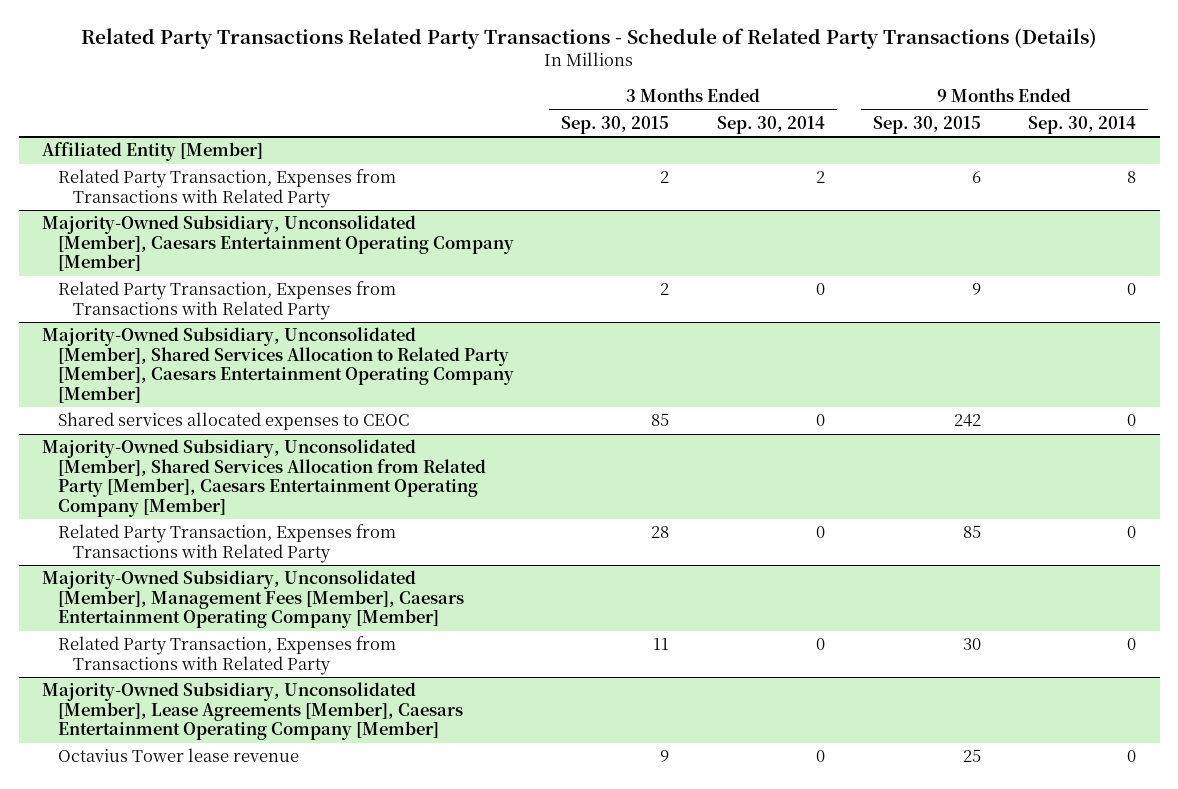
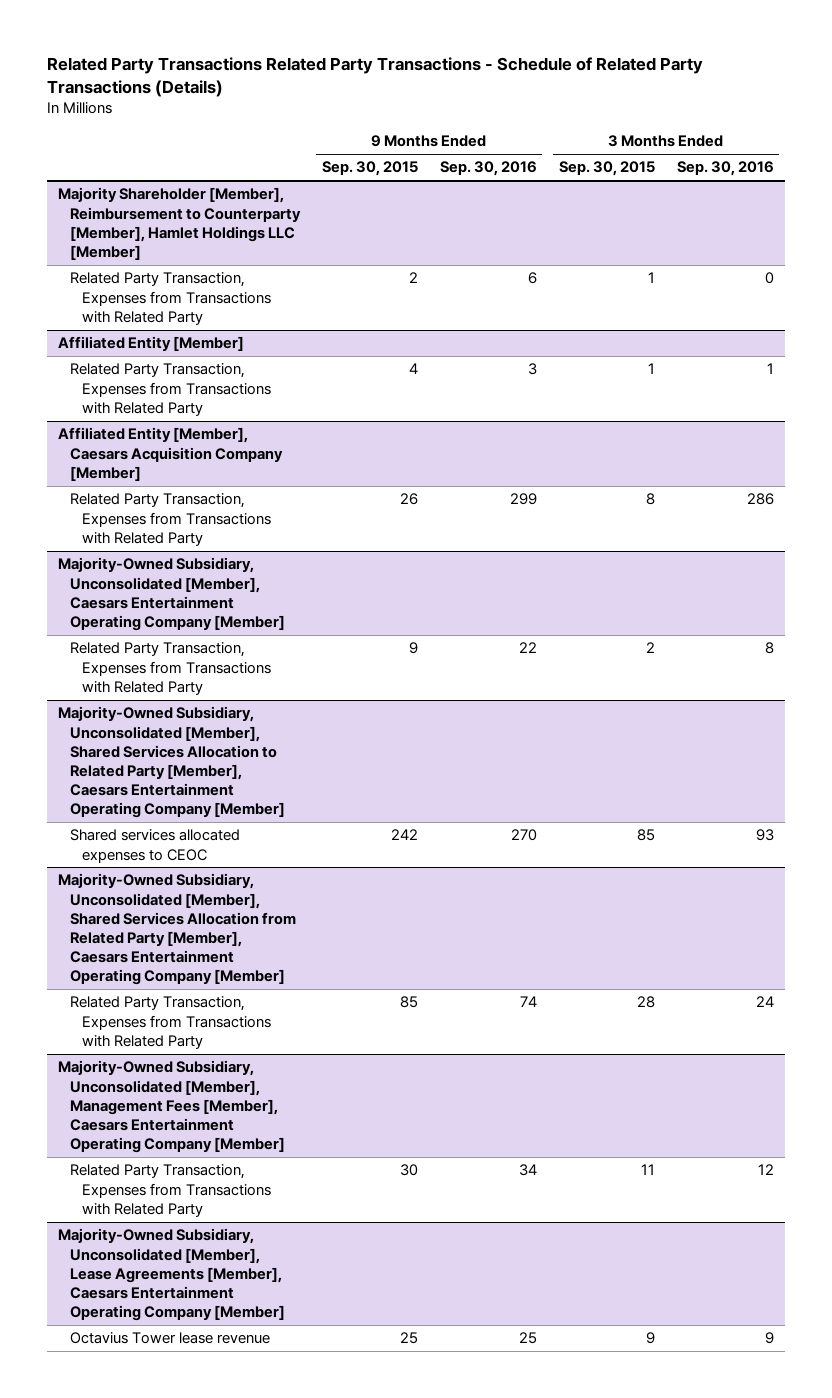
- | 3 Months Ended Sep. 30, 2015 | 3 Months Ended Sep. 30, 2014 | 9 Months Ended Sep. 30, 2015 | 9 Months Ended Sep. 30, 2014
+ | 9 Months Ended Sep. 30, 2015 | 9 Months Ended Sep. 30, 2016 | 3 Months Ended Sep. 30, 2015 | 3 Months Ended Sep. 30, 2016
+ Majority Shareholder [Member], Reimbursement to Counterparty [Member], Hamlet Holdings LLC [Member]
+ Related Party Transaction, Expenses from Transactions with Related Party | 2 | 6 | 1 | 0
@ Affiliated Entity [Member]
- Related Party Transaction, Expenses from Transactions with Related Party | 2 | 2 | 6 | 8
+ Related Party Transaction, Expenses from Transactions with Related Party | 4 | 3 | 1 | 1
+ Affiliated Entity [Member], Caesars Acquisition Company [Member]
+ Related Party Transaction, Expenses from Transactions with Related Party | 26 | 299 | 8 | 286

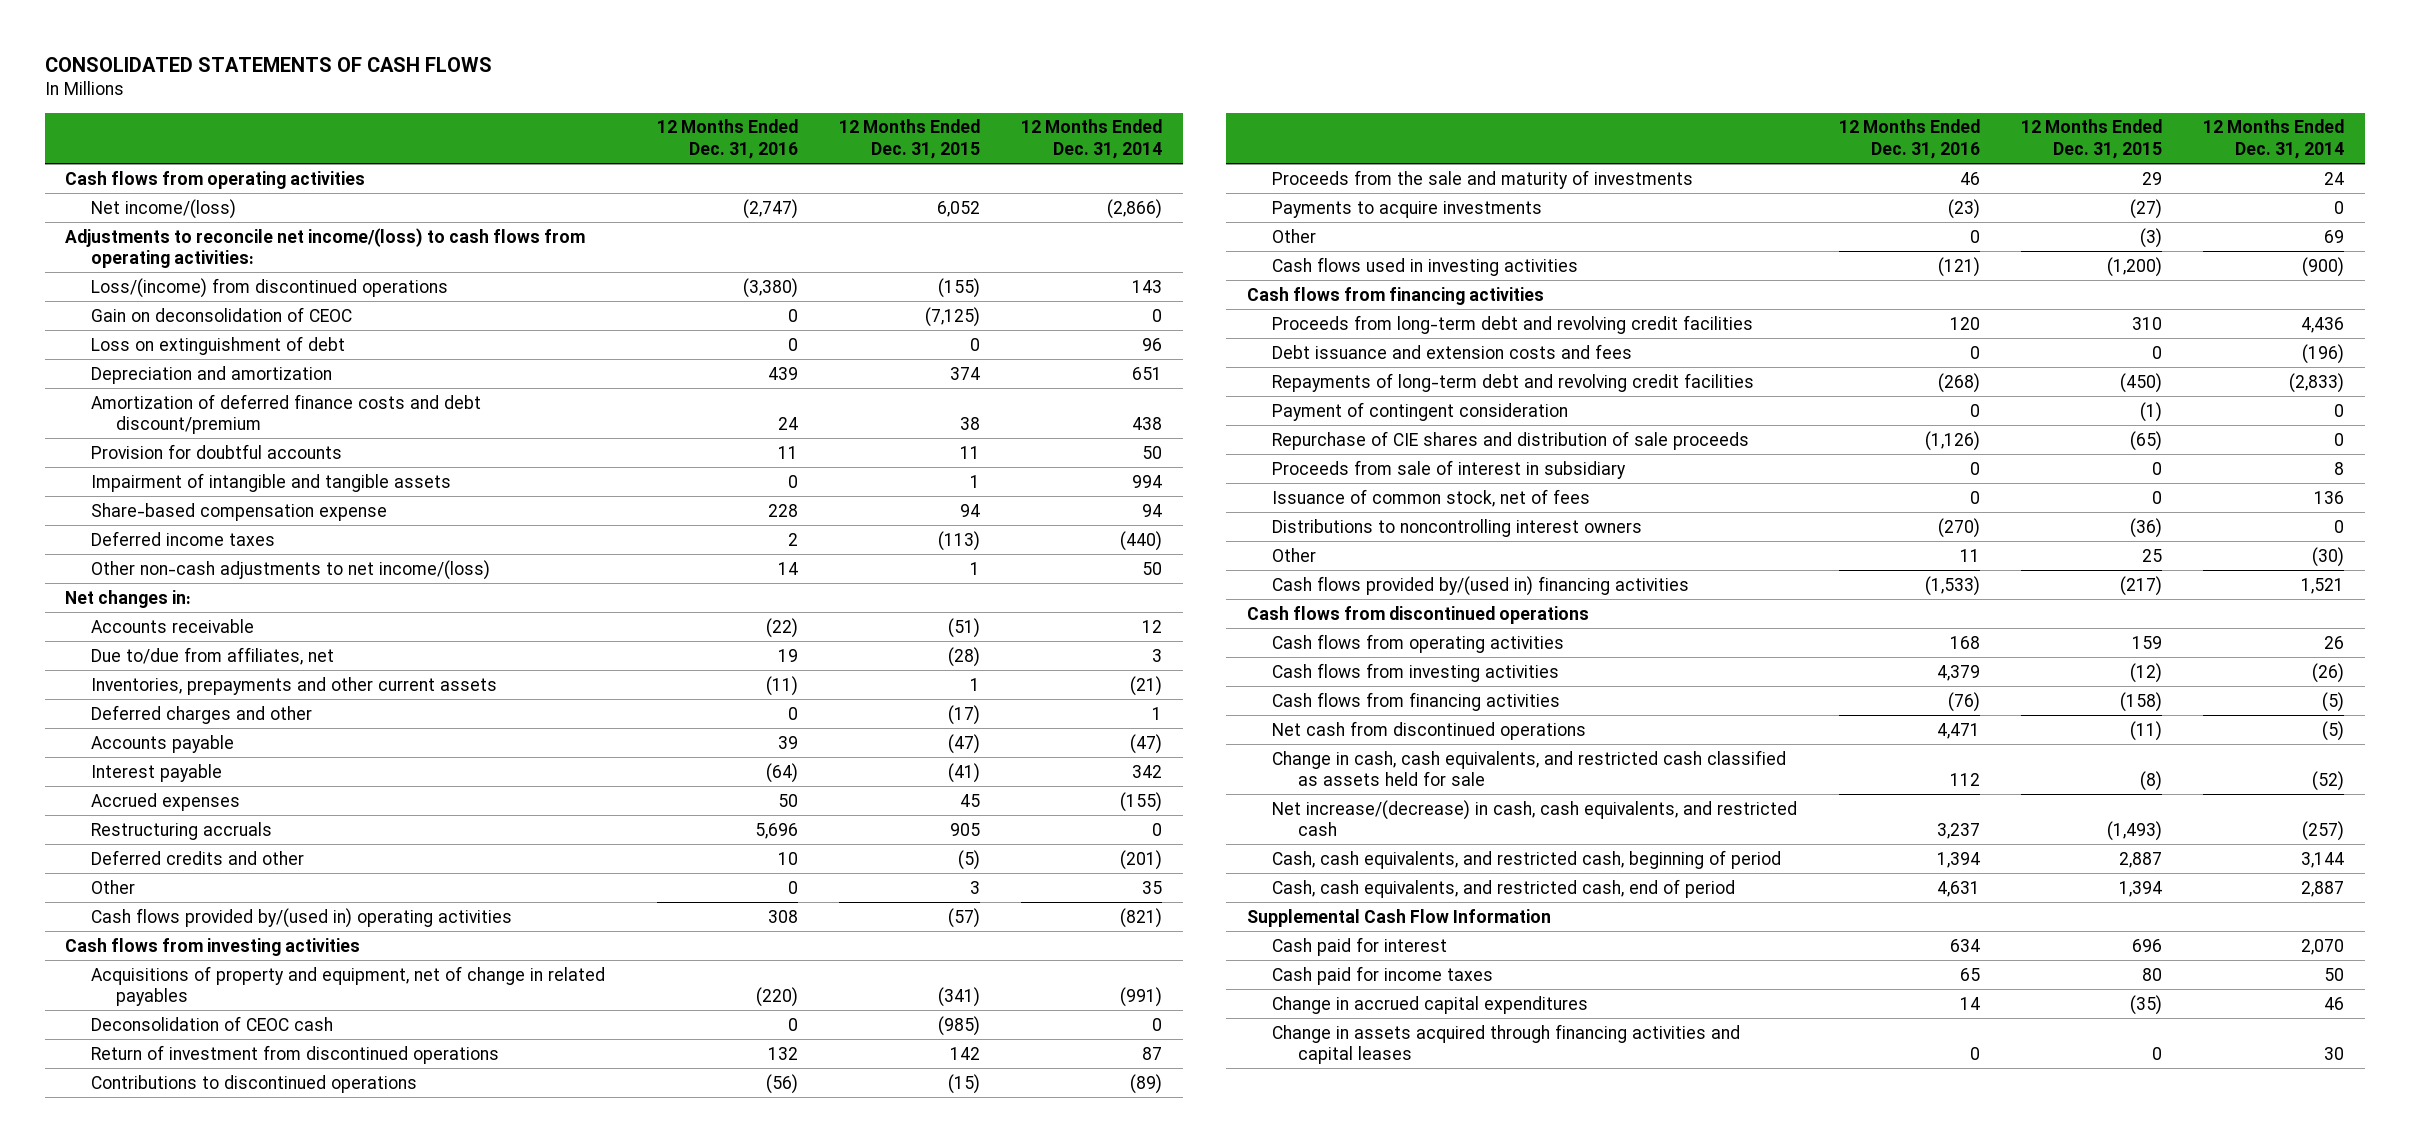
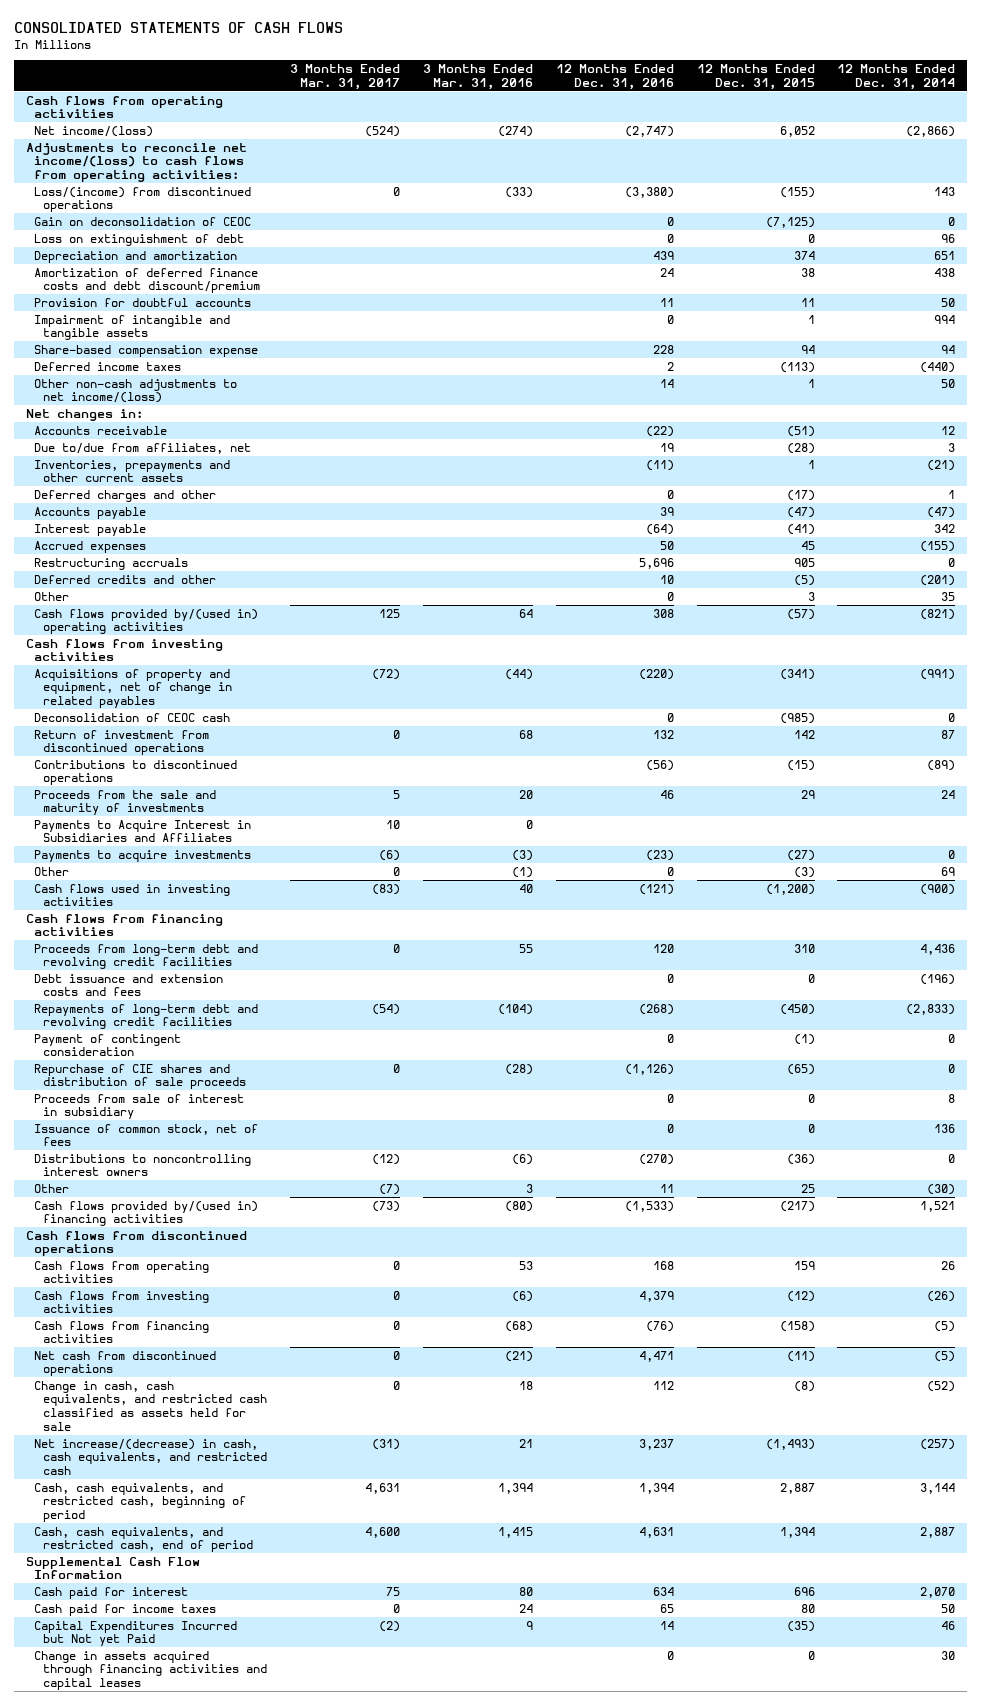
- | 12 Months Ended Dec. 31, 2016 | 12 Months Ended Dec. 31, 2015 | 12 Months Ended Dec. 31, 2014
+ | 3 Months Ended Mar. 31, 2017 | 3 Months Ended Mar. 31, 2016 | 12 Months Ended Dec. 31, 2016 | 12 Months Ended Dec. 31, 2015 | 12 Months Ended Dec. 31, 2014
+ Payments to Acquire Interest in Subsidiaries and Affiliates | 10 | 0 | | |
- Change in accrued capital expenditures | 14 | (35) | 46
+ Capital Expenditures Incurred but Not yet Paid | (2) | 9 | 14 | (35) | 46

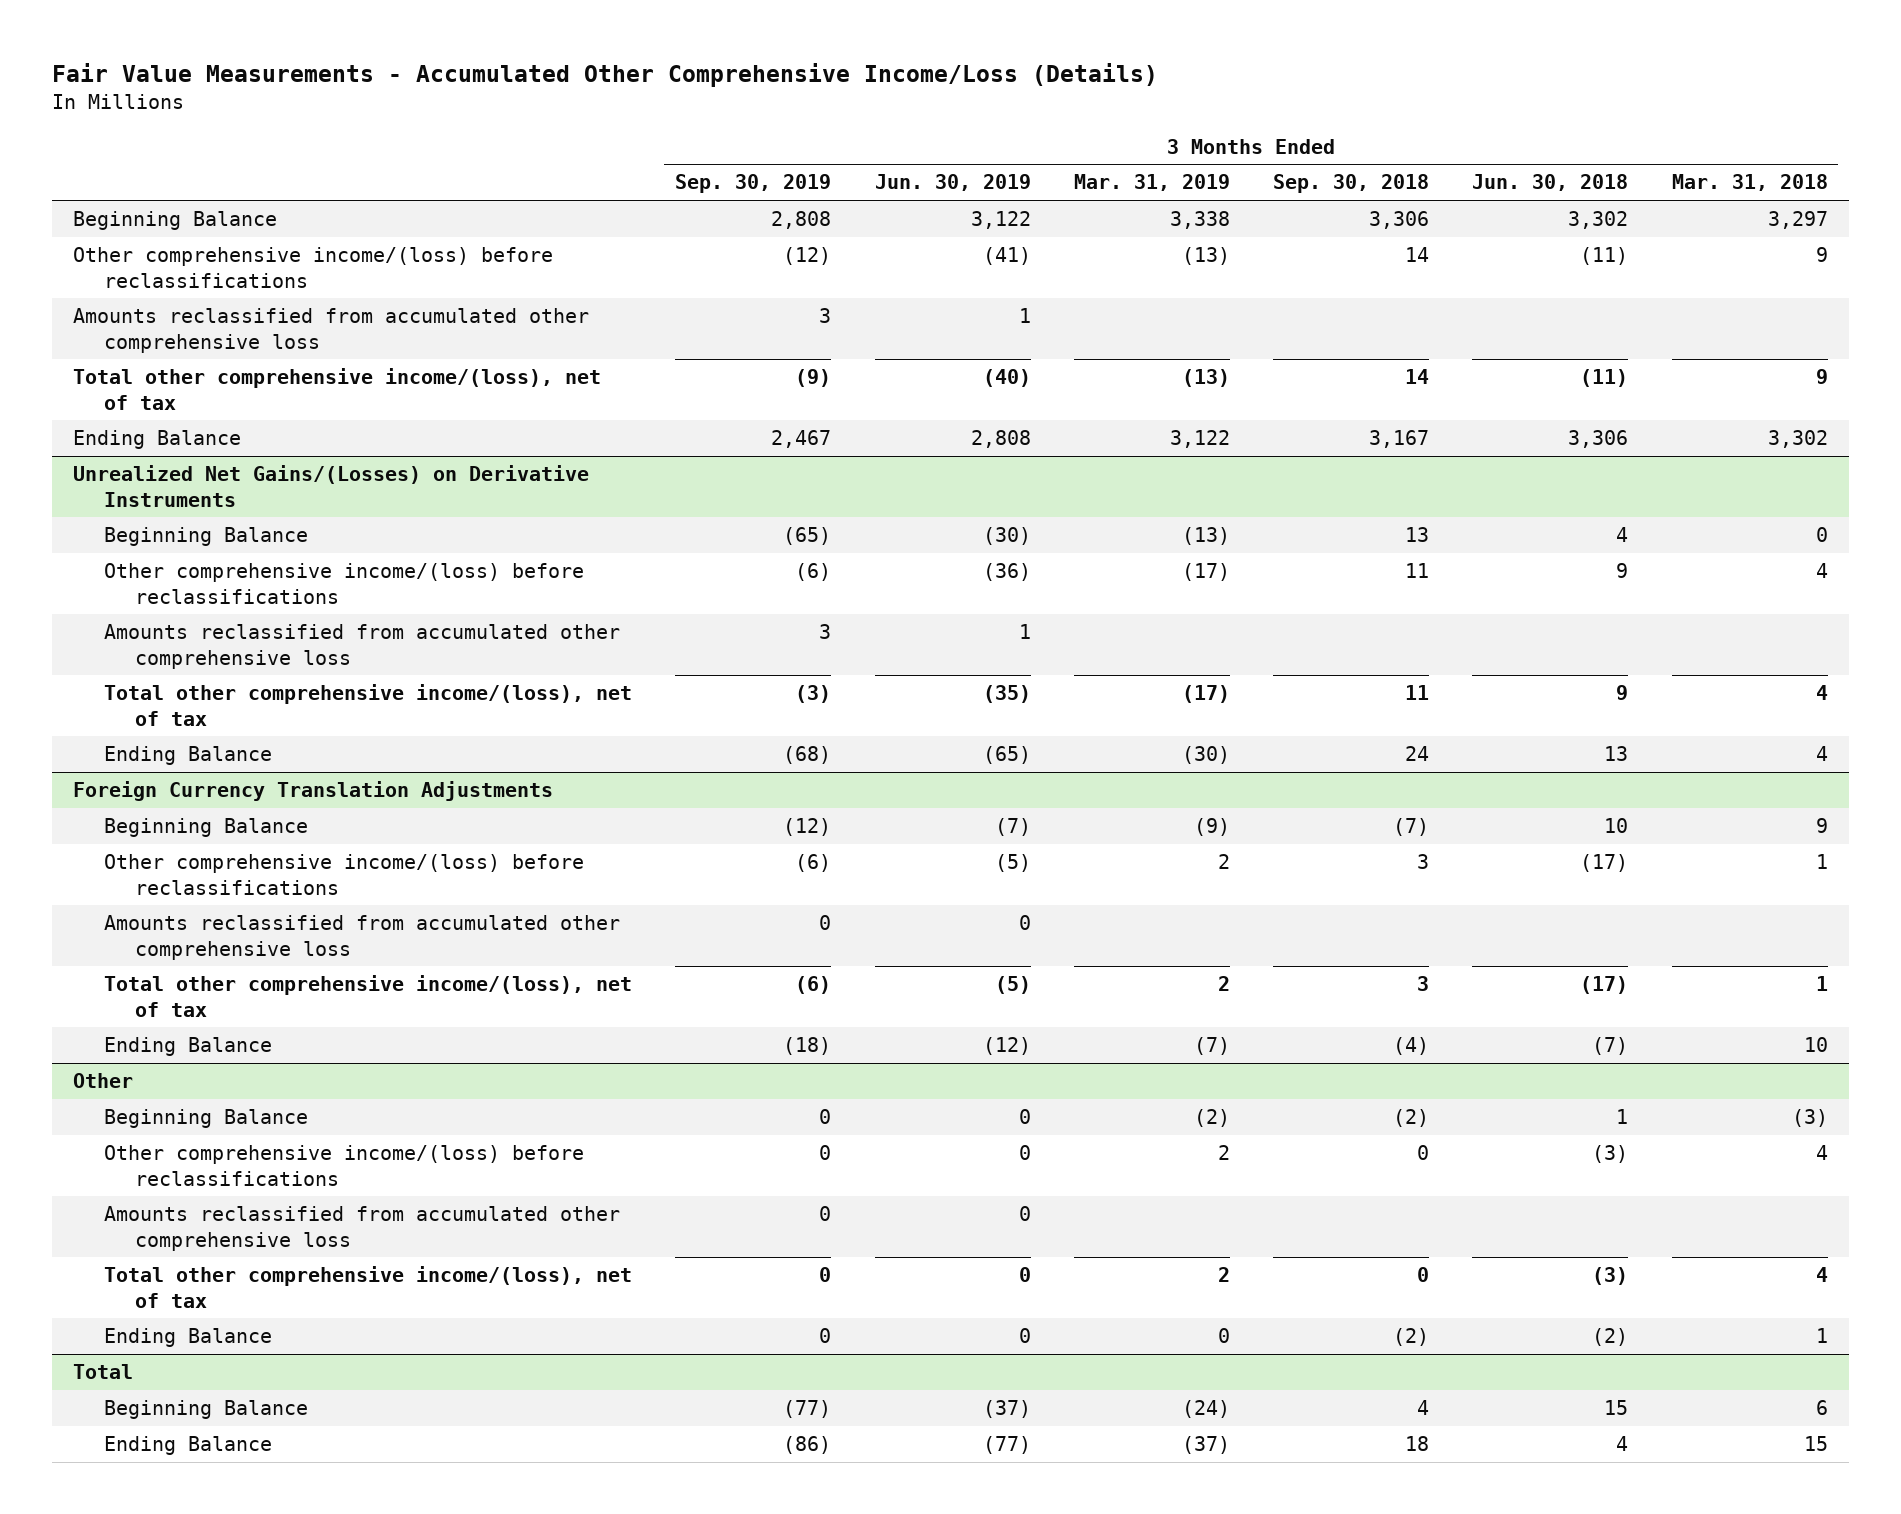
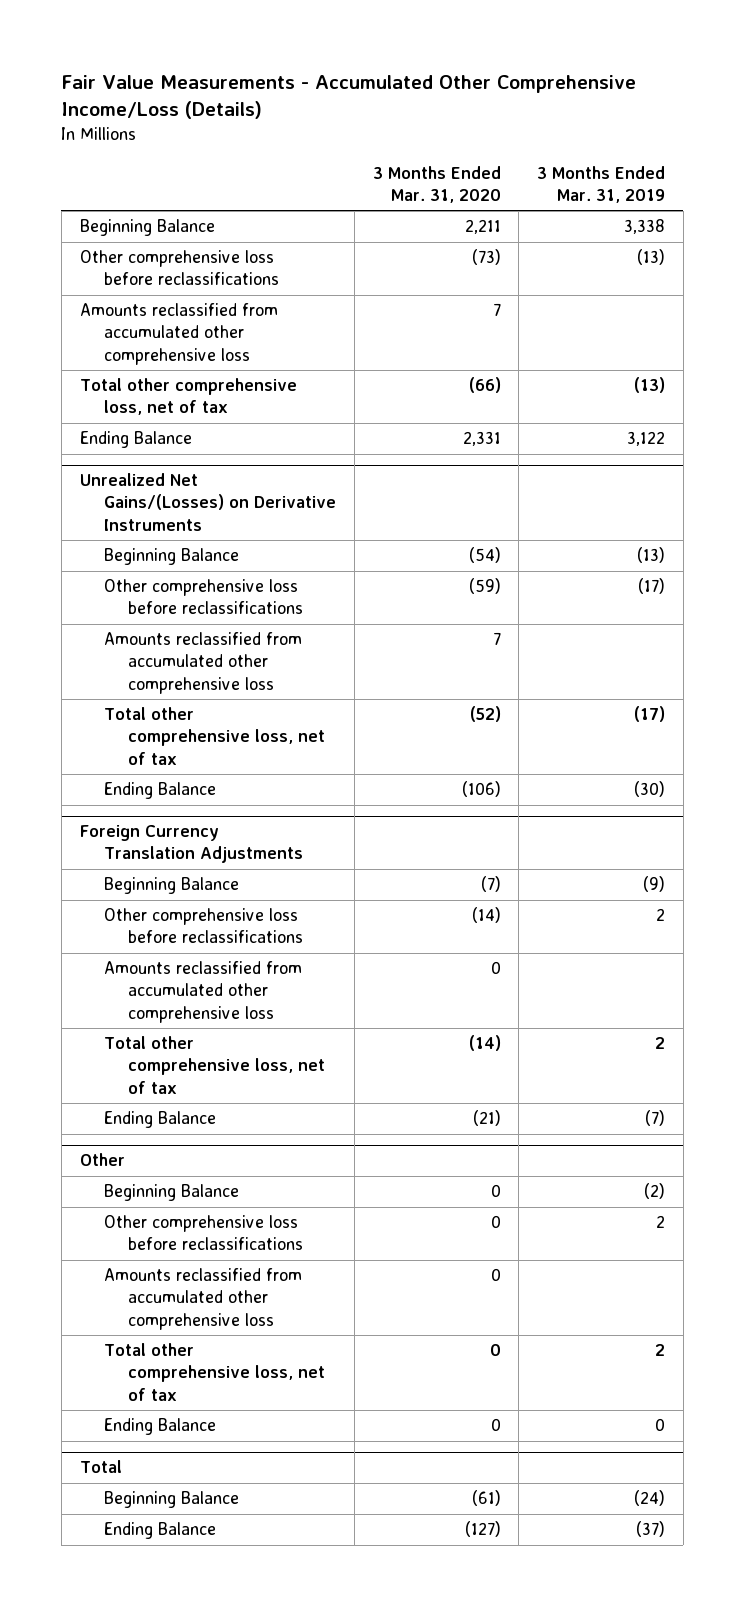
- | 3 Months Ended Sep. 30, 2019 | 3 Months Ended Jun. 30, 2019 | 3 Months Ended Mar. 31, 2019 | 3 Months Ended Sep. 30, 2018 | 3 Months Ended Jun. 30, 2018 | 3 Months Ended Mar. 31, 2018
+ | 3 Months Ended Mar. 31, 2020 | 3 Months Ended Mar. 31, 2019
- Other comprehensive income/(loss) before reclassifications | (12) | (41) | (13) | 14 | (11) | 9
+ Other comprehensive loss before reclassifications | (73) | (13)
- Total other comprehensive income/(loss), net of tax | (9) | (40) | (13) | 14 | (11) | 9
+ Total other comprehensive loss, net of tax | (66) | (13)
@ Unrealized Net Gains/(Losses) on Derivative Instruments
- Other comprehensive income/(loss) before reclassifications | (6) | (36) | (17) | 11 | 9 | 4
+ Other comprehensive loss before reclassifications | (59) | (17)
- Total other comprehensive income/(loss), net of tax | (3) | (35) | (17) | 11 | 9 | 4
+ Total other comprehensive loss, net of tax | (52) | (17)
@ Foreign Currency Translation Adjustments
- Other comprehensive income/(loss) before reclassifications | (6) | (5) | 2 | 3 | (17) | 1
+ Other comprehensive loss before reclassifications | (14) | 2
- Total other comprehensive income/(loss), net of tax | (6) | (5) | 2 | 3 | (17) | 1
+ Total other comprehensive loss, net of tax | (14) | 2
@ Other
- Other comprehensive income/(loss) before reclassifications | 0 | 0 | 2 | 0 | (3) | 4
+ Other comprehensive loss before reclassifications | 0 | 2
- Total other comprehensive income/(loss), net of tax | 0 | 0 | 2 | 0 | (3) | 4
+ Total other comprehensive loss, net of tax | 0 | 2

